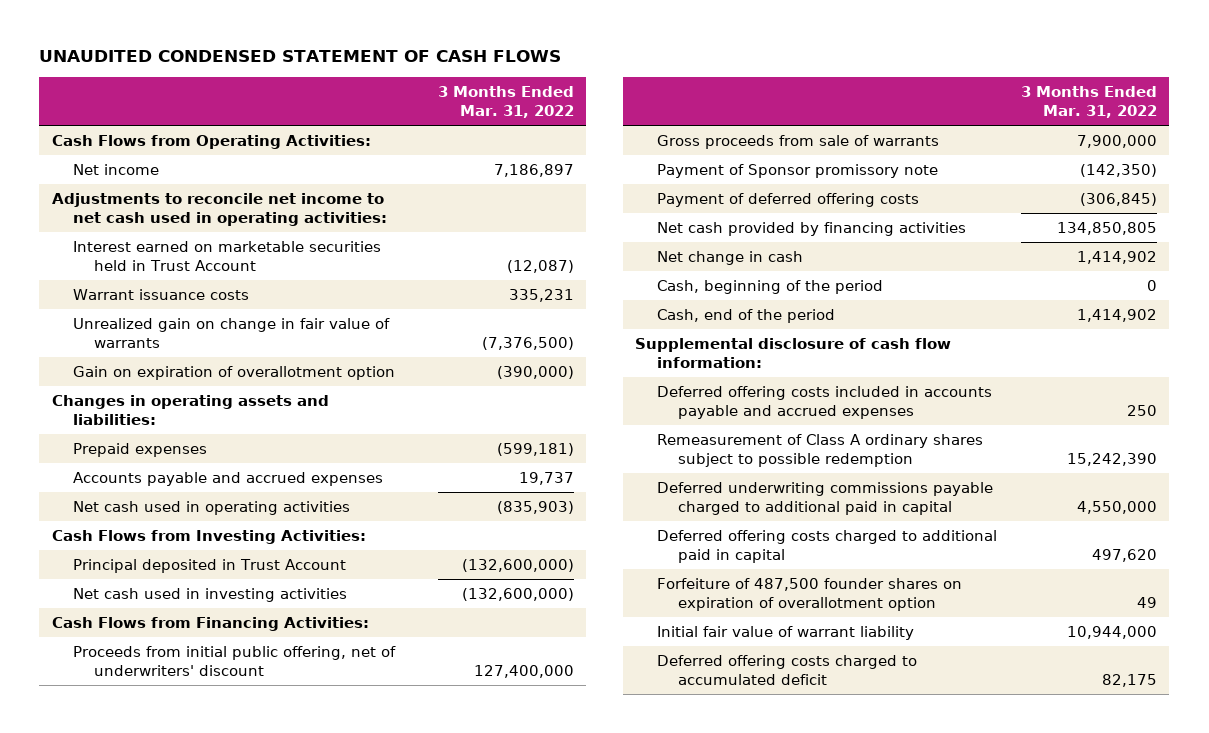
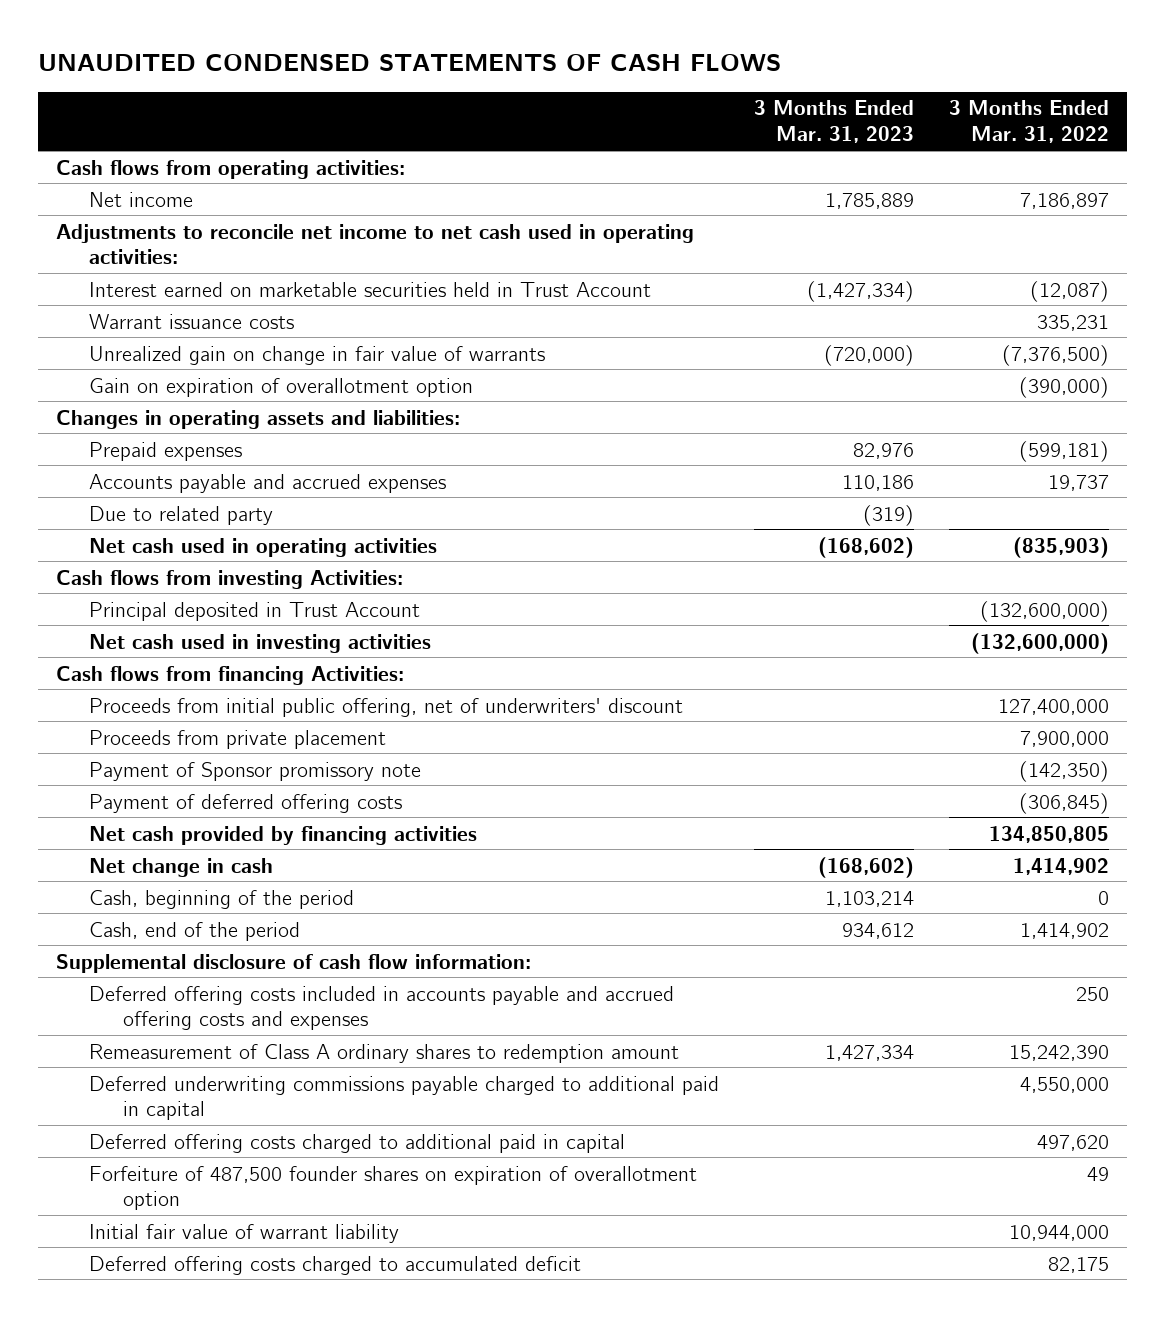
- UNAUDITED CONDENSED STATEMENT OF CASH FLOWS
+ UNAUDITED CONDENSED STATEMENTS OF CASH FLOWS
- | 3 Months Ended Mar. 31, 2022
+ | 3 Months Ended Mar. 31, 2023 | 3 Months Ended Mar. 31, 2022
- Cash Flows from Operating Activities:
+ Cash flows from operating activities:
+ Due to related party | (319) |
- Cash Flows from Investing Activities:
+ Cash flows from investing Activities:
- Cash Flows from Financing Activities:
+ Cash flows from financing Activities:
- Gross proceeds from sale of warrants | 7,900,000
+ Proceeds from private placement | | 7,900,000
- Deferred offering costs included in accounts payable and accrued expenses | 250
- Remeasurement of Class A ordinary shares subject to possible redemption | 15,242,390
+ Deferred offering costs included in accounts payable and accrued offering costs and expenses | | 250
+ Remeasurement of Class A ordinary shares to redemption amount | 1,427,334 | 15,242,390

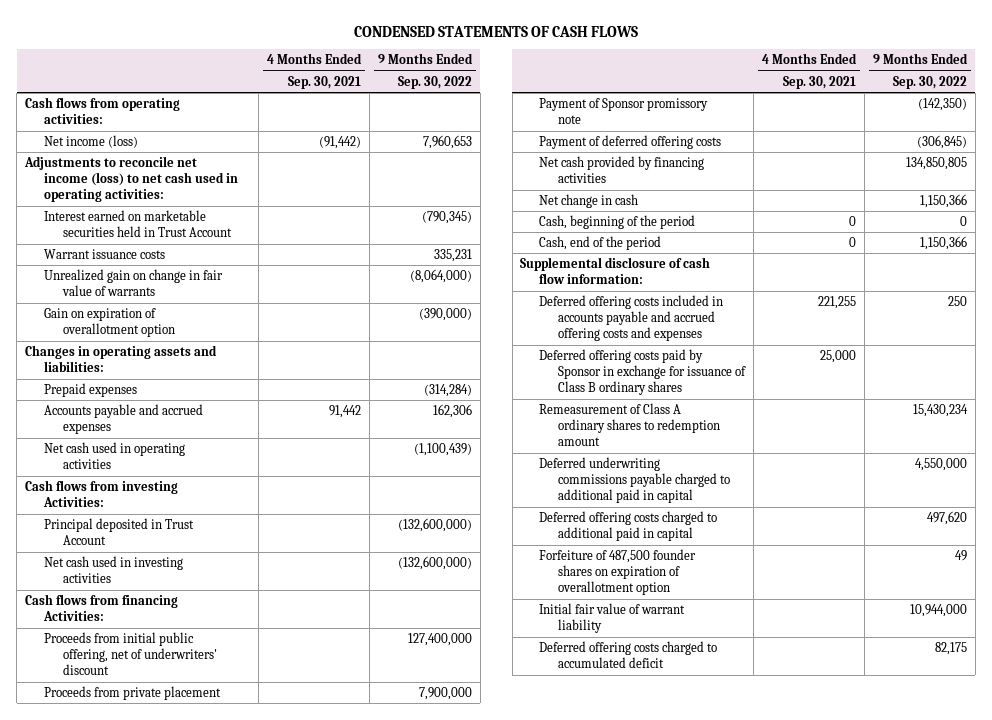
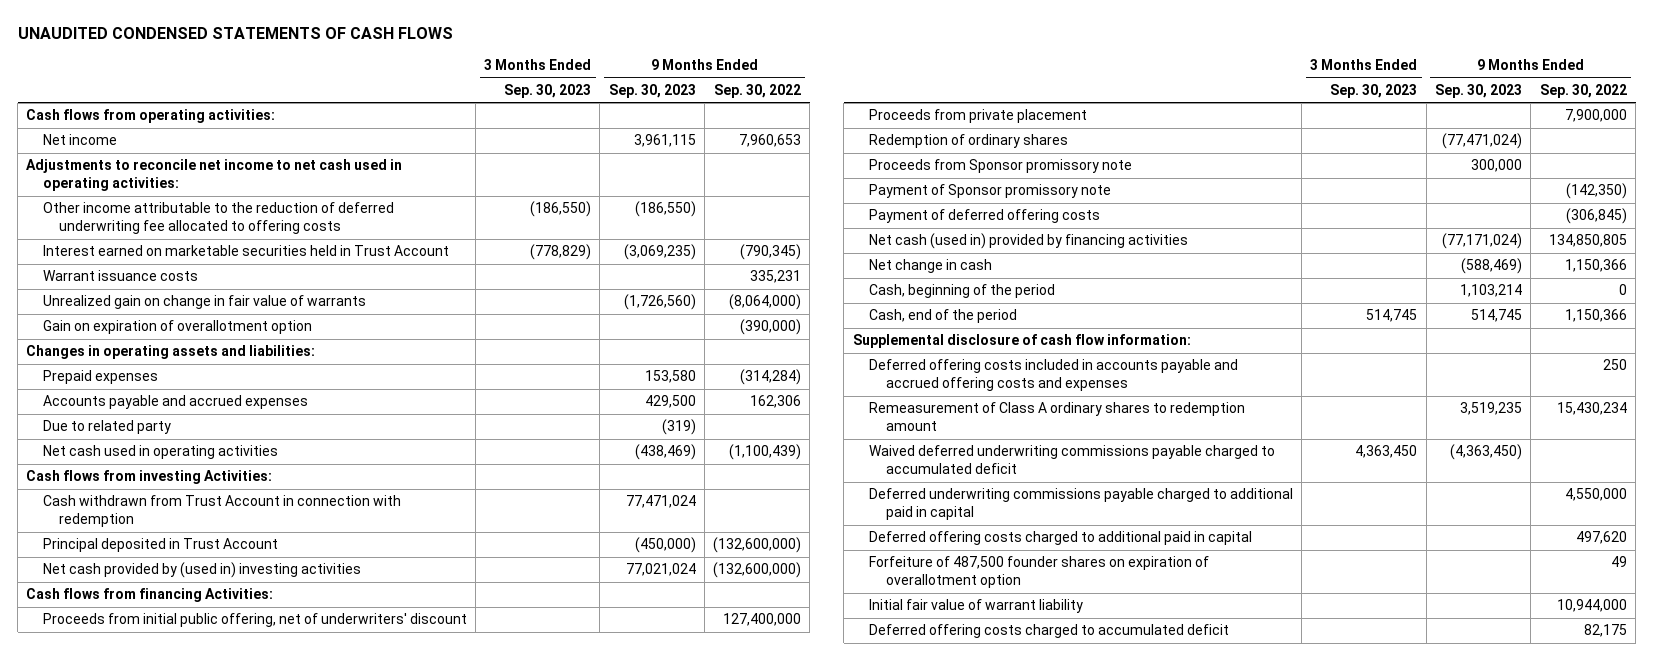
- CONDENSED STATEMENTS OF CASH FLOWS
+ UNAUDITED CONDENSED STATEMENTS OF CASH FLOWS
- | 4 Months Ended Sep. 30, 2021 | 9 Months Ended Sep. 30, 2022
+ | 3 Months Ended Sep. 30, 2023 | 9 Months Ended Sep. 30, 2023 | 9 Months Ended Sep. 30, 2022
- Net income (loss) | (91,442) | 7,960,653
- Adjustments to reconcile net income (loss) to net cash used in operating activities:
+ Net income | | 3,961,115 | 7,960,653
+ Adjustments to reconcile net income to net cash used in operating activities:
+ Other income attributable to the reduction of deferred underwriting fee allocated to offering costs | (186,550) | (186,550) |
+ Due to related party | | (319) |
+ Cash withdrawn from Trust Account in connection with redemption | | 77,471,024 |
- Net cash used in investing activities | | (132,600,000)
+ Net cash provided by (used in) investing activities | | 77,021,024 | (132,600,000)
+ Redemption of ordinary shares | | (77,471,024) |
+ Proceeds from Sponsor promissory note | | 300,000 |
- Net cash provided by financing activities | | 134,850,805
+ Net cash (used in) provided by financing activities | | (77,171,024) | 134,850,805
- Deferred offering costs paid by Sponsor in exchange for issuance of Class B ordinary shares | 25,000 |
+ Waived deferred underwriting commissions payable charged to accumulated deficit | 4,363,450 | (4,363,450) |

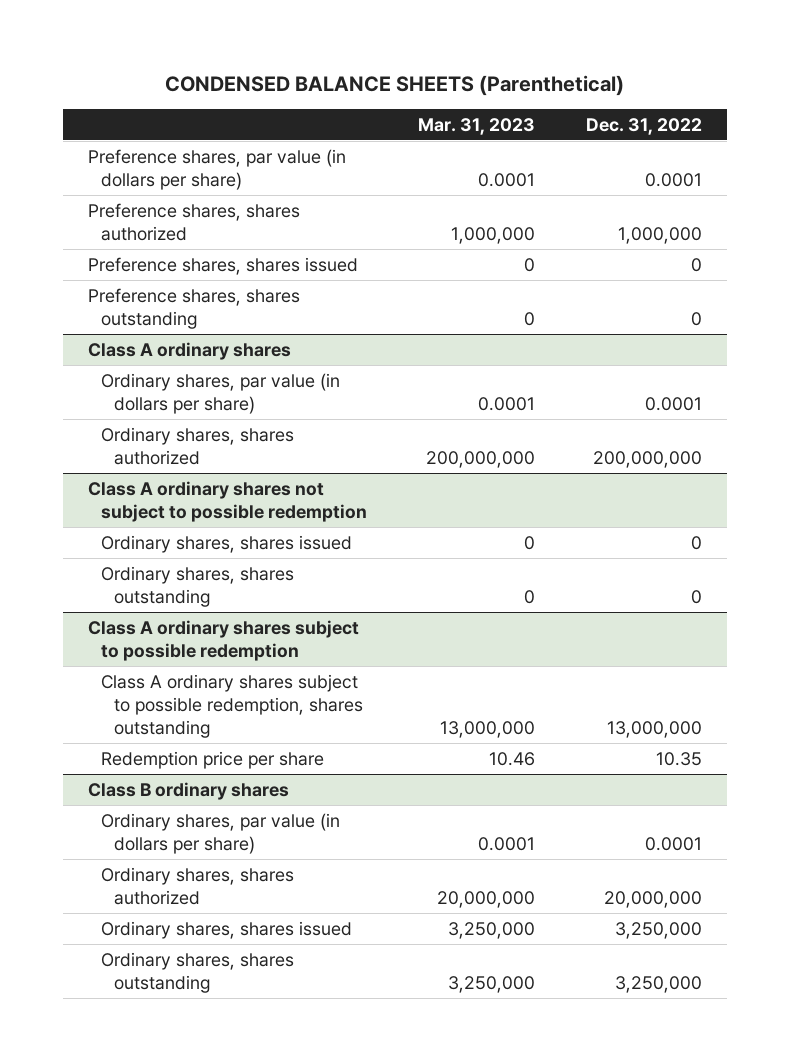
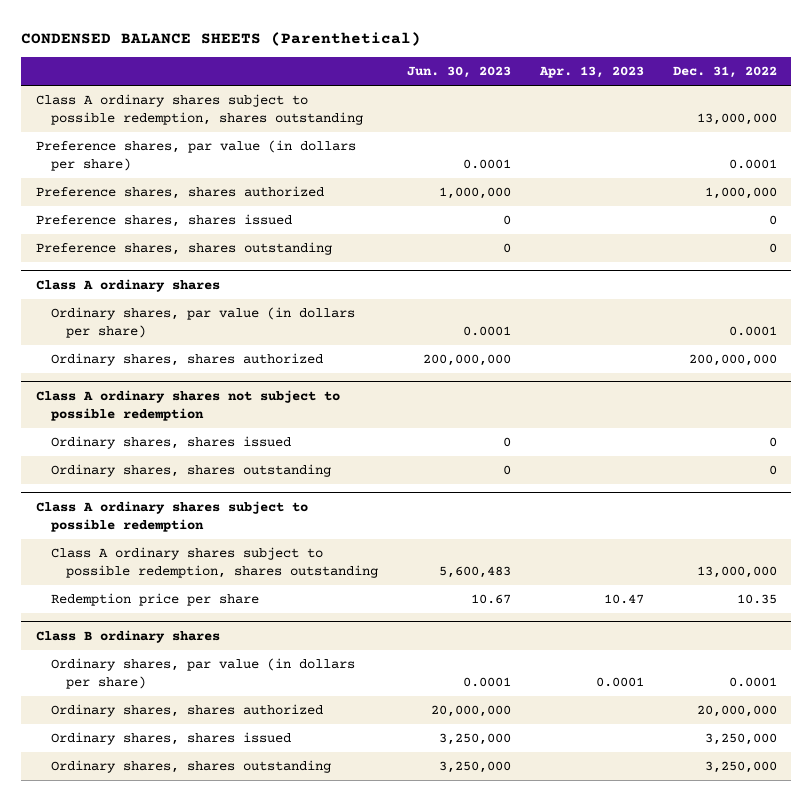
- | Mar. 31, 2023 | Dec. 31, 2022
+ | Jun. 30, 2023 | Apr. 13, 2023 | Dec. 31, 2022
+ Class A ordinary shares subject to possible redemption, shares outstanding | | | 13,000,000

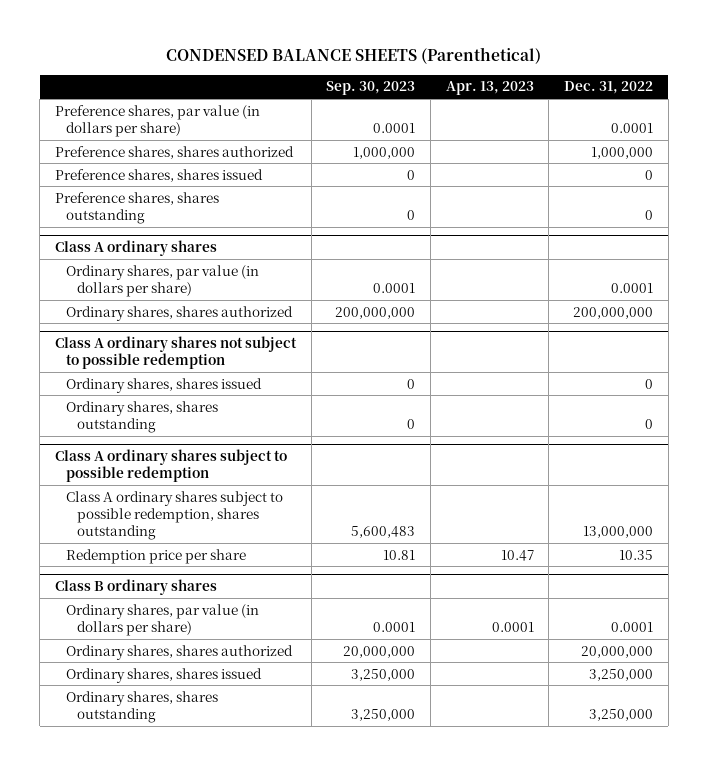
- | Jun. 30, 2023 | Apr. 13, 2023 | Dec. 31, 2022
+ | Sep. 30, 2023 | Apr. 13, 2023 | Dec. 31, 2022
- Class A ordinary shares subject to possible redemption, shares outstanding | | | 13,000,000

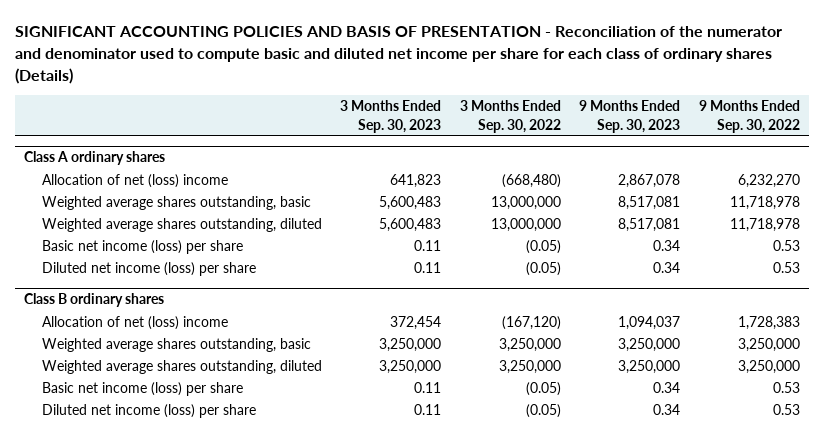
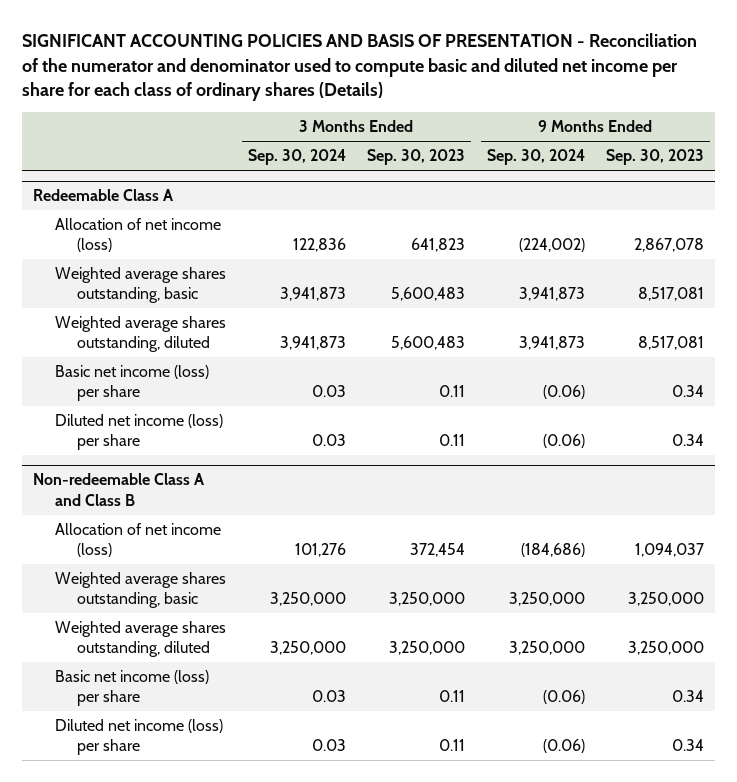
- | 3 Months Ended Sep. 30, 2023 | 3 Months Ended Sep. 30, 2022 | 9 Months Ended Sep. 30, 2023 | 9 Months Ended Sep. 30, 2022
+ | 3 Months Ended Sep. 30, 2024 | 3 Months Ended Sep. 30, 2023 | 9 Months Ended Sep. 30, 2024 | 9 Months Ended Sep. 30, 2023
- Class A ordinary shares
- Allocation of net (loss) income | 641,823 | (668,480) | 2,867,078 | 6,232,270
+ Redeemable Class A
+ Allocation of net income (loss) | 122,836 | 641,823 | (224,002) | 2,867,078
- Class B ordinary shares
- Allocation of net (loss) income | 372,454 | (167,120) | 1,094,037 | 1,728,383
+ Non-redeemable Class A and Class B
+ Allocation of net income (loss) | 101,276 | 372,454 | (184,686) | 1,094,037

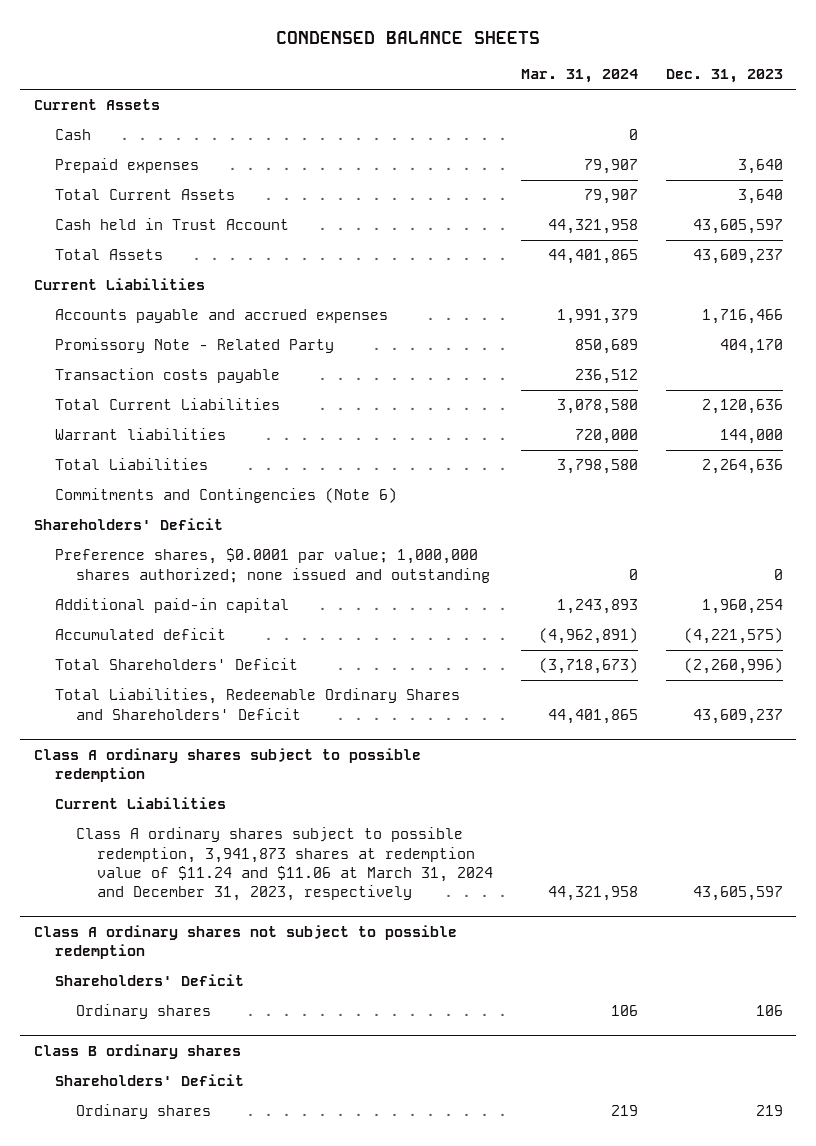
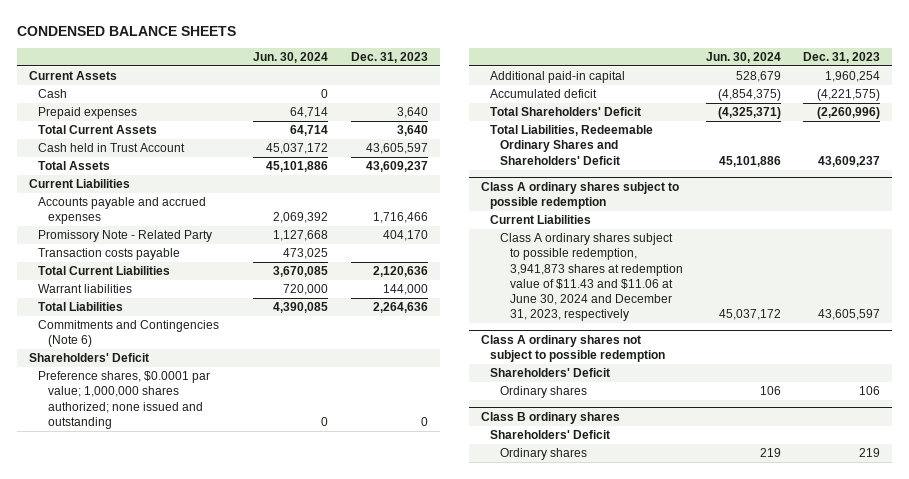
- | Mar. 31, 2024 | Dec. 31, 2023
+ | Jun. 30, 2024 | Dec. 31, 2023
@ Class A ordinary shares subject to possible redemption
- Class A ordinary shares subject to possible redemption, 3,941,873 shares at redemption value of $11.24 and $11.06 at March 31, 2024 and December 31, 2023, respectively | 44,321,958 | 43,605,597
+ Class A ordinary shares subject to possible redemption, 3,941,873 shares at redemption value of $11.43 and $11.06 at June 30, 2024 and December 31, 2023, respectively | 45,037,172 | 43,605,597

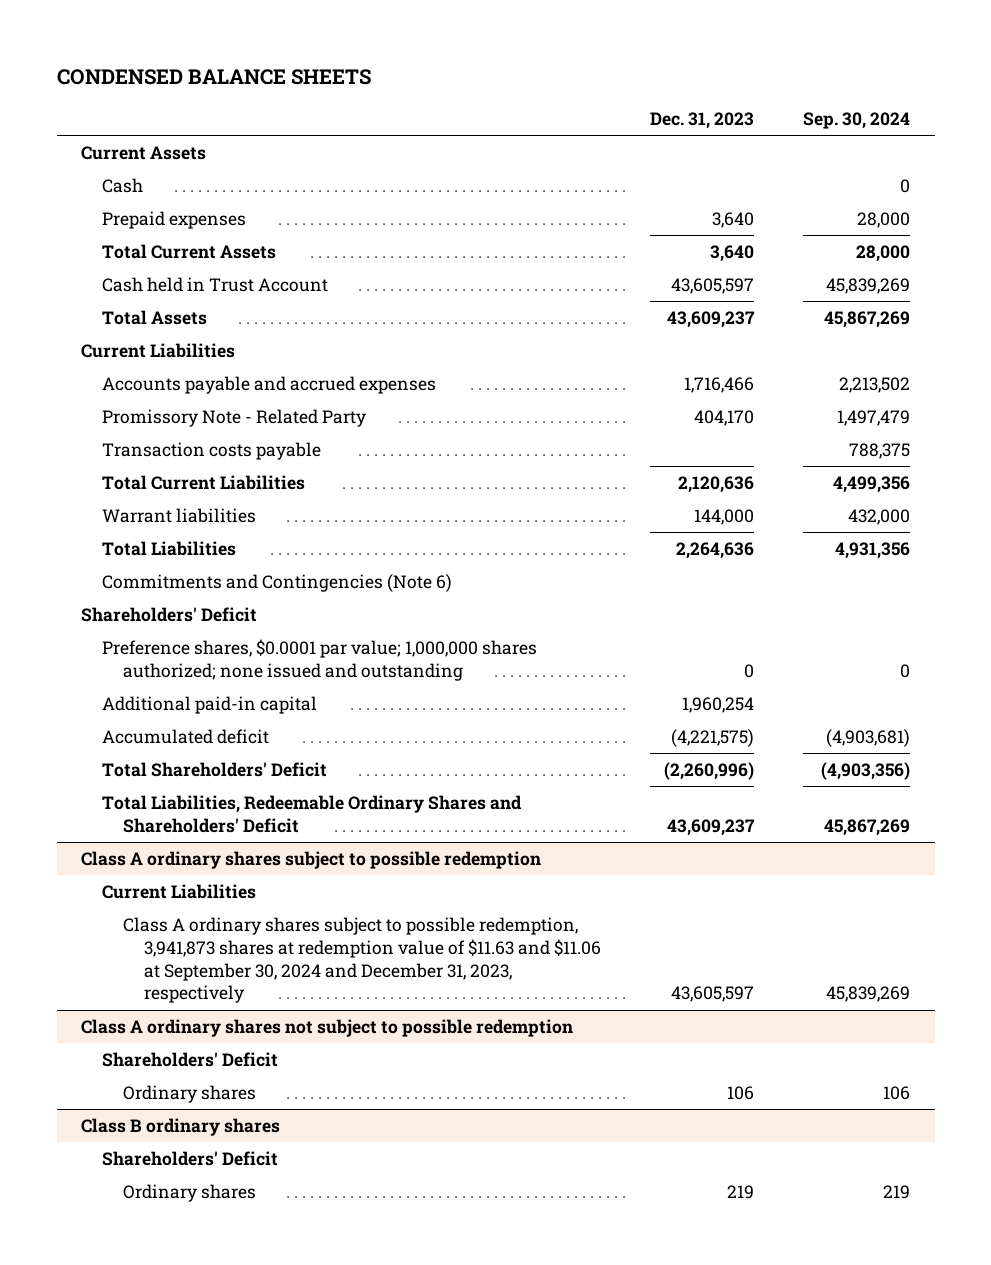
- | Jun. 30, 2024 | Dec. 31, 2023
+ | Dec. 31, 2023 | Sep. 30, 2024
@ Class A ordinary shares subject to possible redemption
- Class A ordinary shares subject to possible redemption, 3,941,873 shares at redemption value of $11.43 and $11.06 at June 30, 2024 and December 31, 2023, respectively | 45,037,172 | 43,605,597
+ Class A ordinary shares subject to possible redemption, 3,941,873 shares at redemption value of $11.63 and $11.06 at September 30, 2024 and December 31, 2023, respectively | 43,605,597 | 45,839,269

